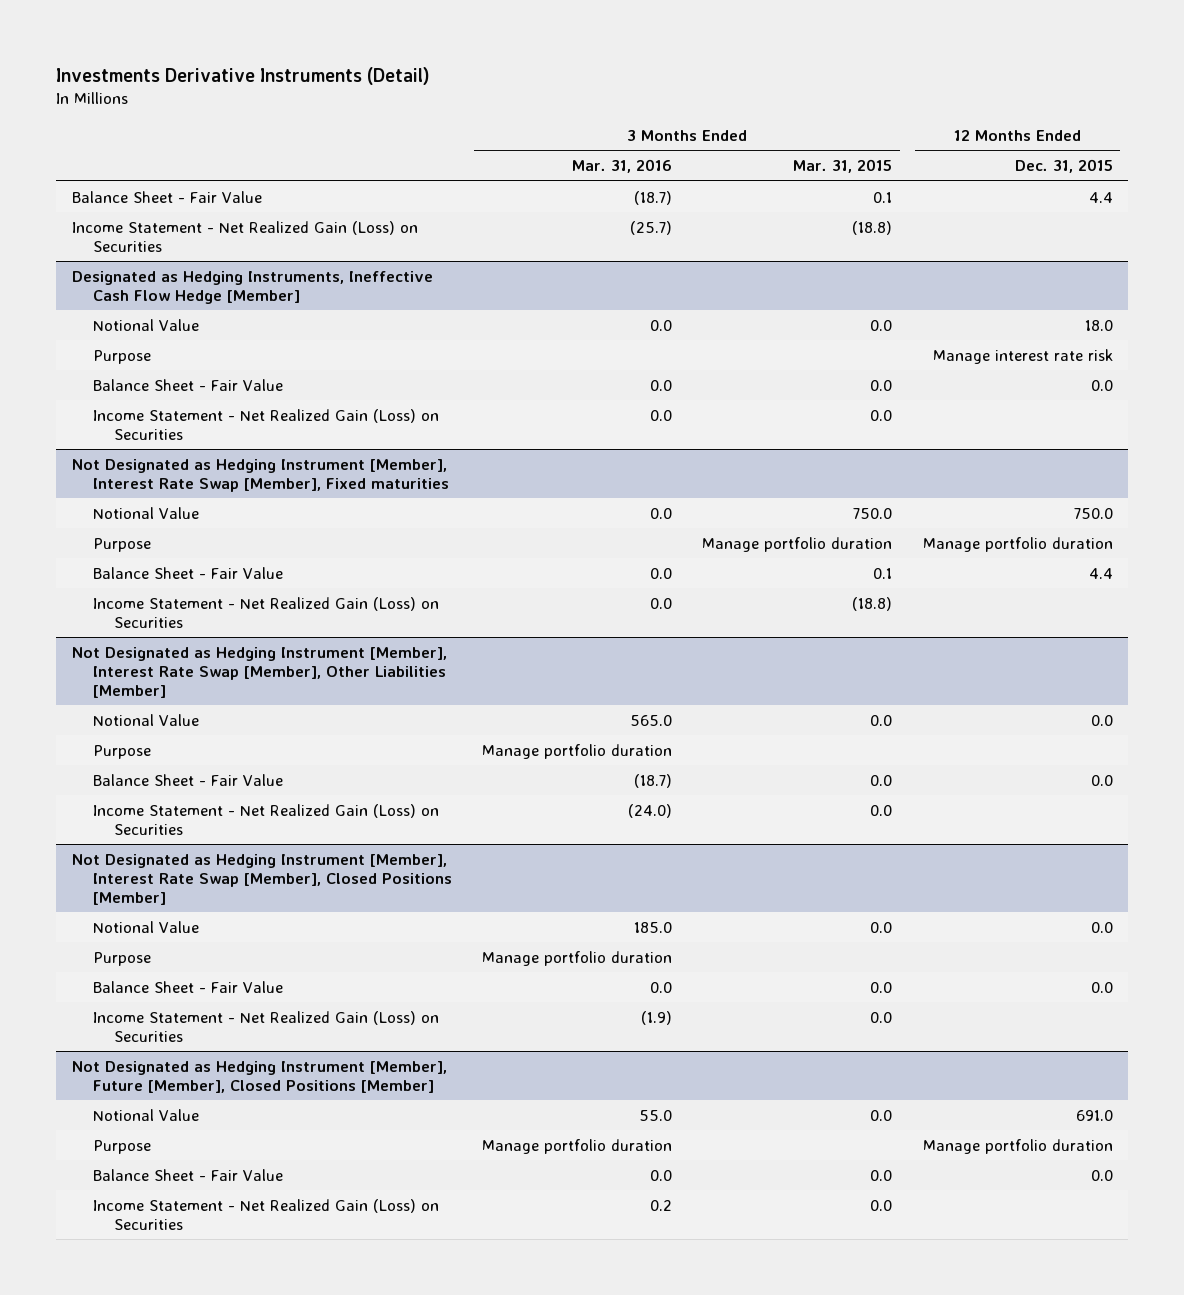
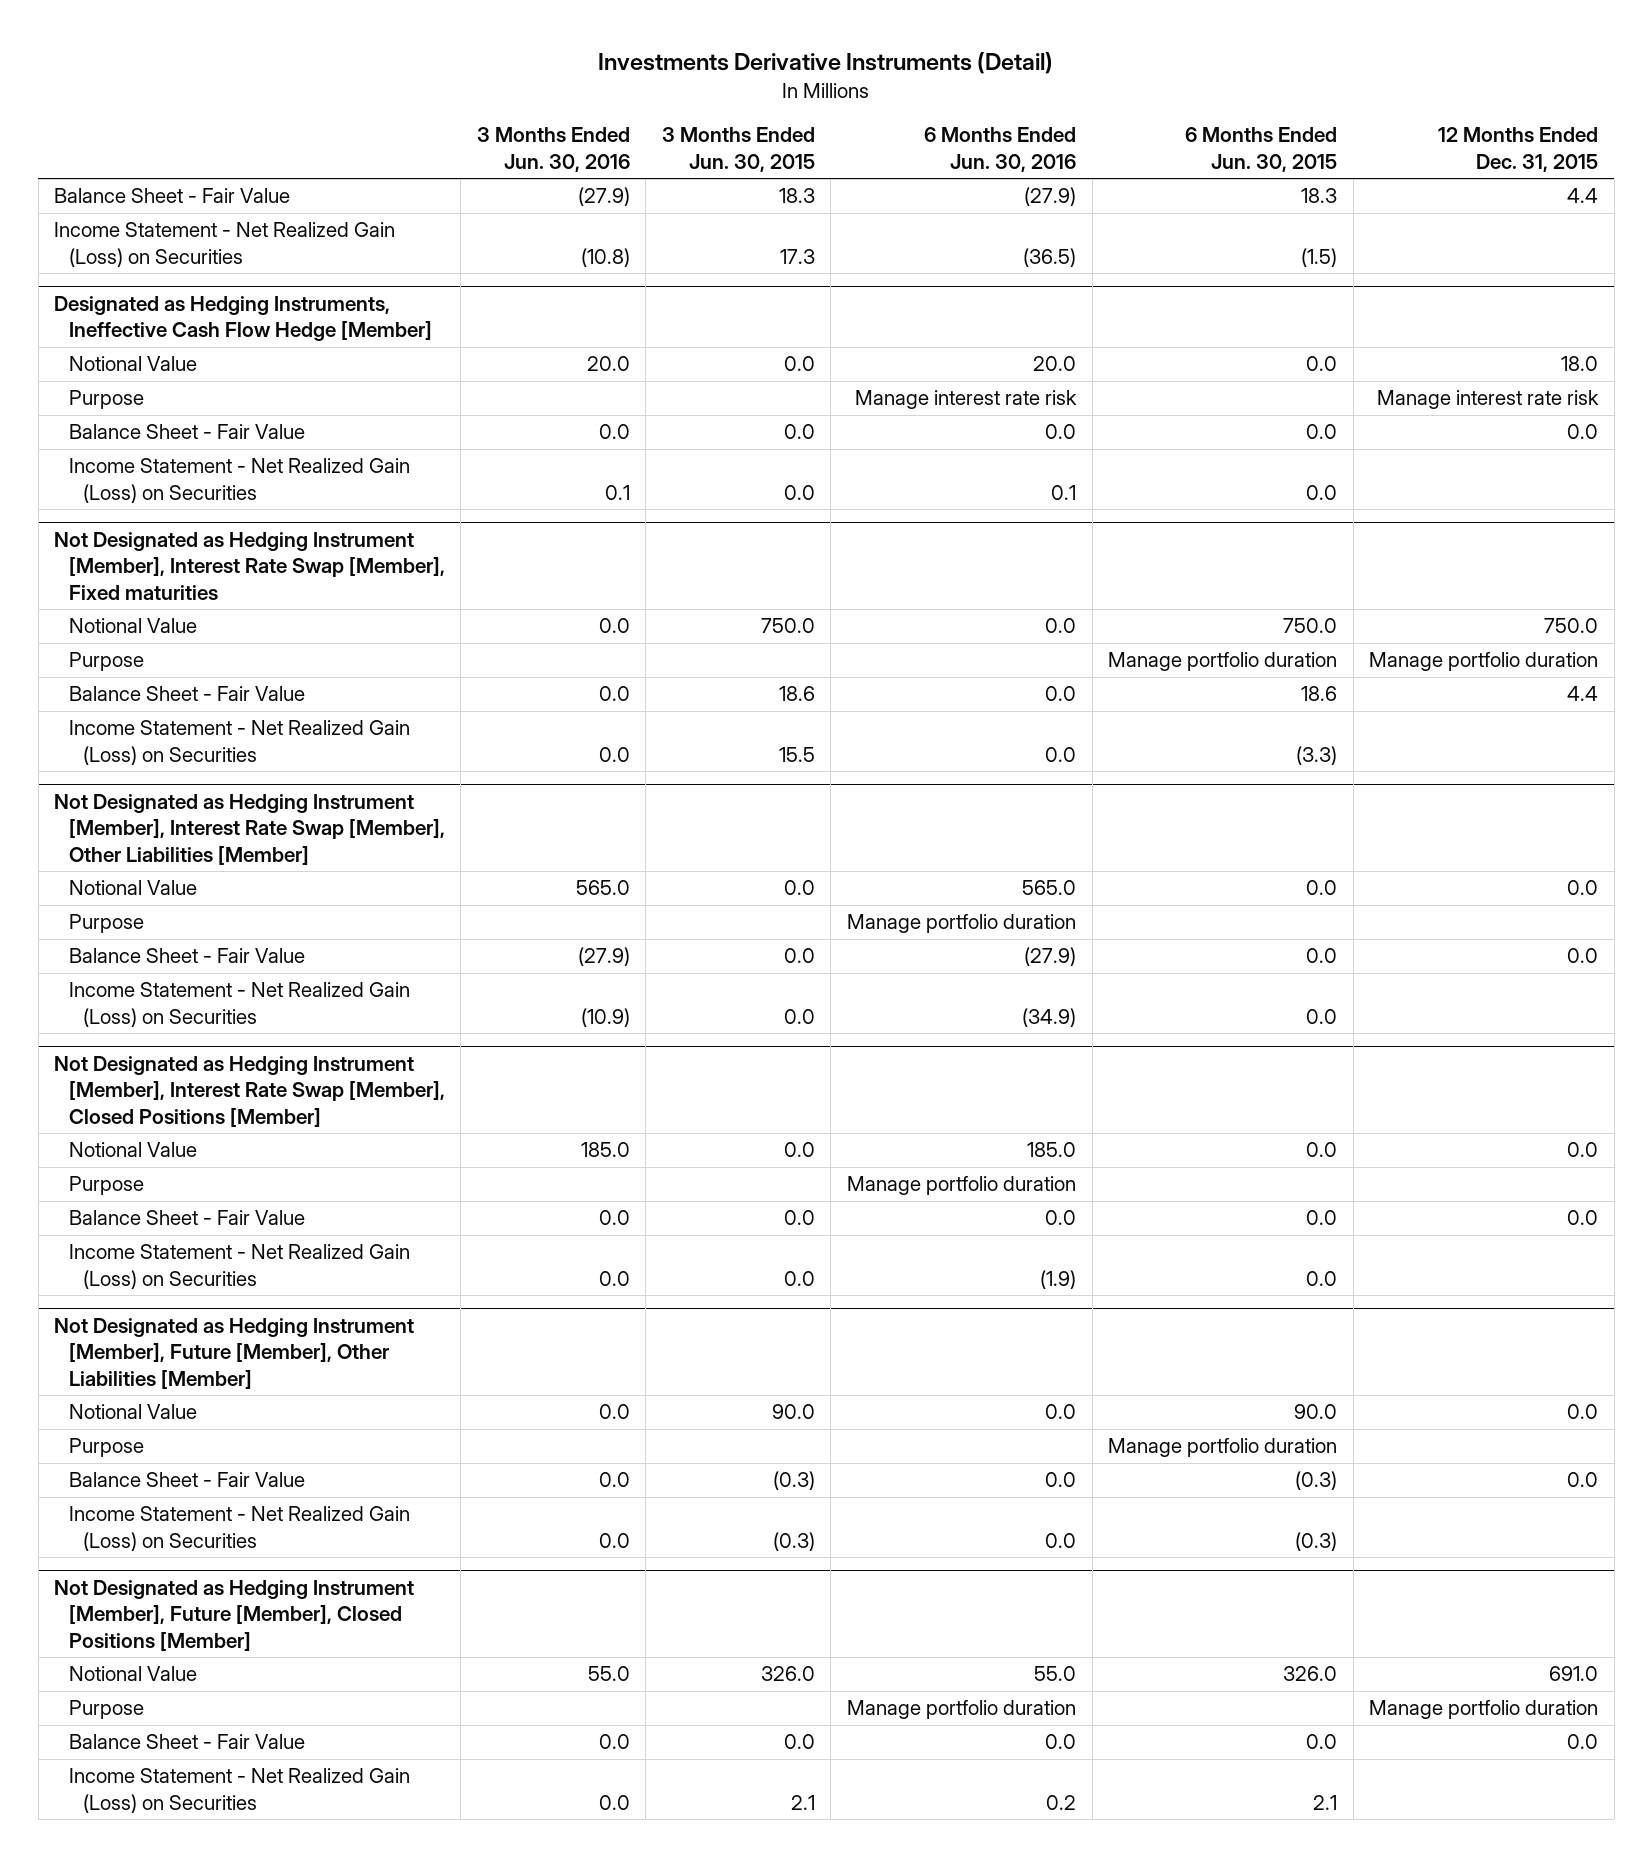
- | 3 Months Ended Mar. 31, 2016 | 3 Months Ended Mar. 31, 2015 | 12 Months Ended Dec. 31, 2015
+ | 3 Months Ended Jun. 30, 2016 | 3 Months Ended Jun. 30, 2015 | 6 Months Ended Jun. 30, 2016 | 6 Months Ended Jun. 30, 2015 | 12 Months Ended Dec. 31, 2015
+ Not Designated as Hedging Instrument [Member], Future [Member], Other Liabilities [Member]
+ Notional Value | 0.0 | 90.0 | 0.0 | 90.0 | 0.0
+ Purpose | | | | Manage portfolio duration |
+ Balance Sheet - Fair Value | 0.0 | (0.3) | 0.0 | (0.3) | 0.0
+ Income Statement - Net Realized Gain (Loss) on Securities | 0.0 | (0.3) | 0.0 | (0.3) |

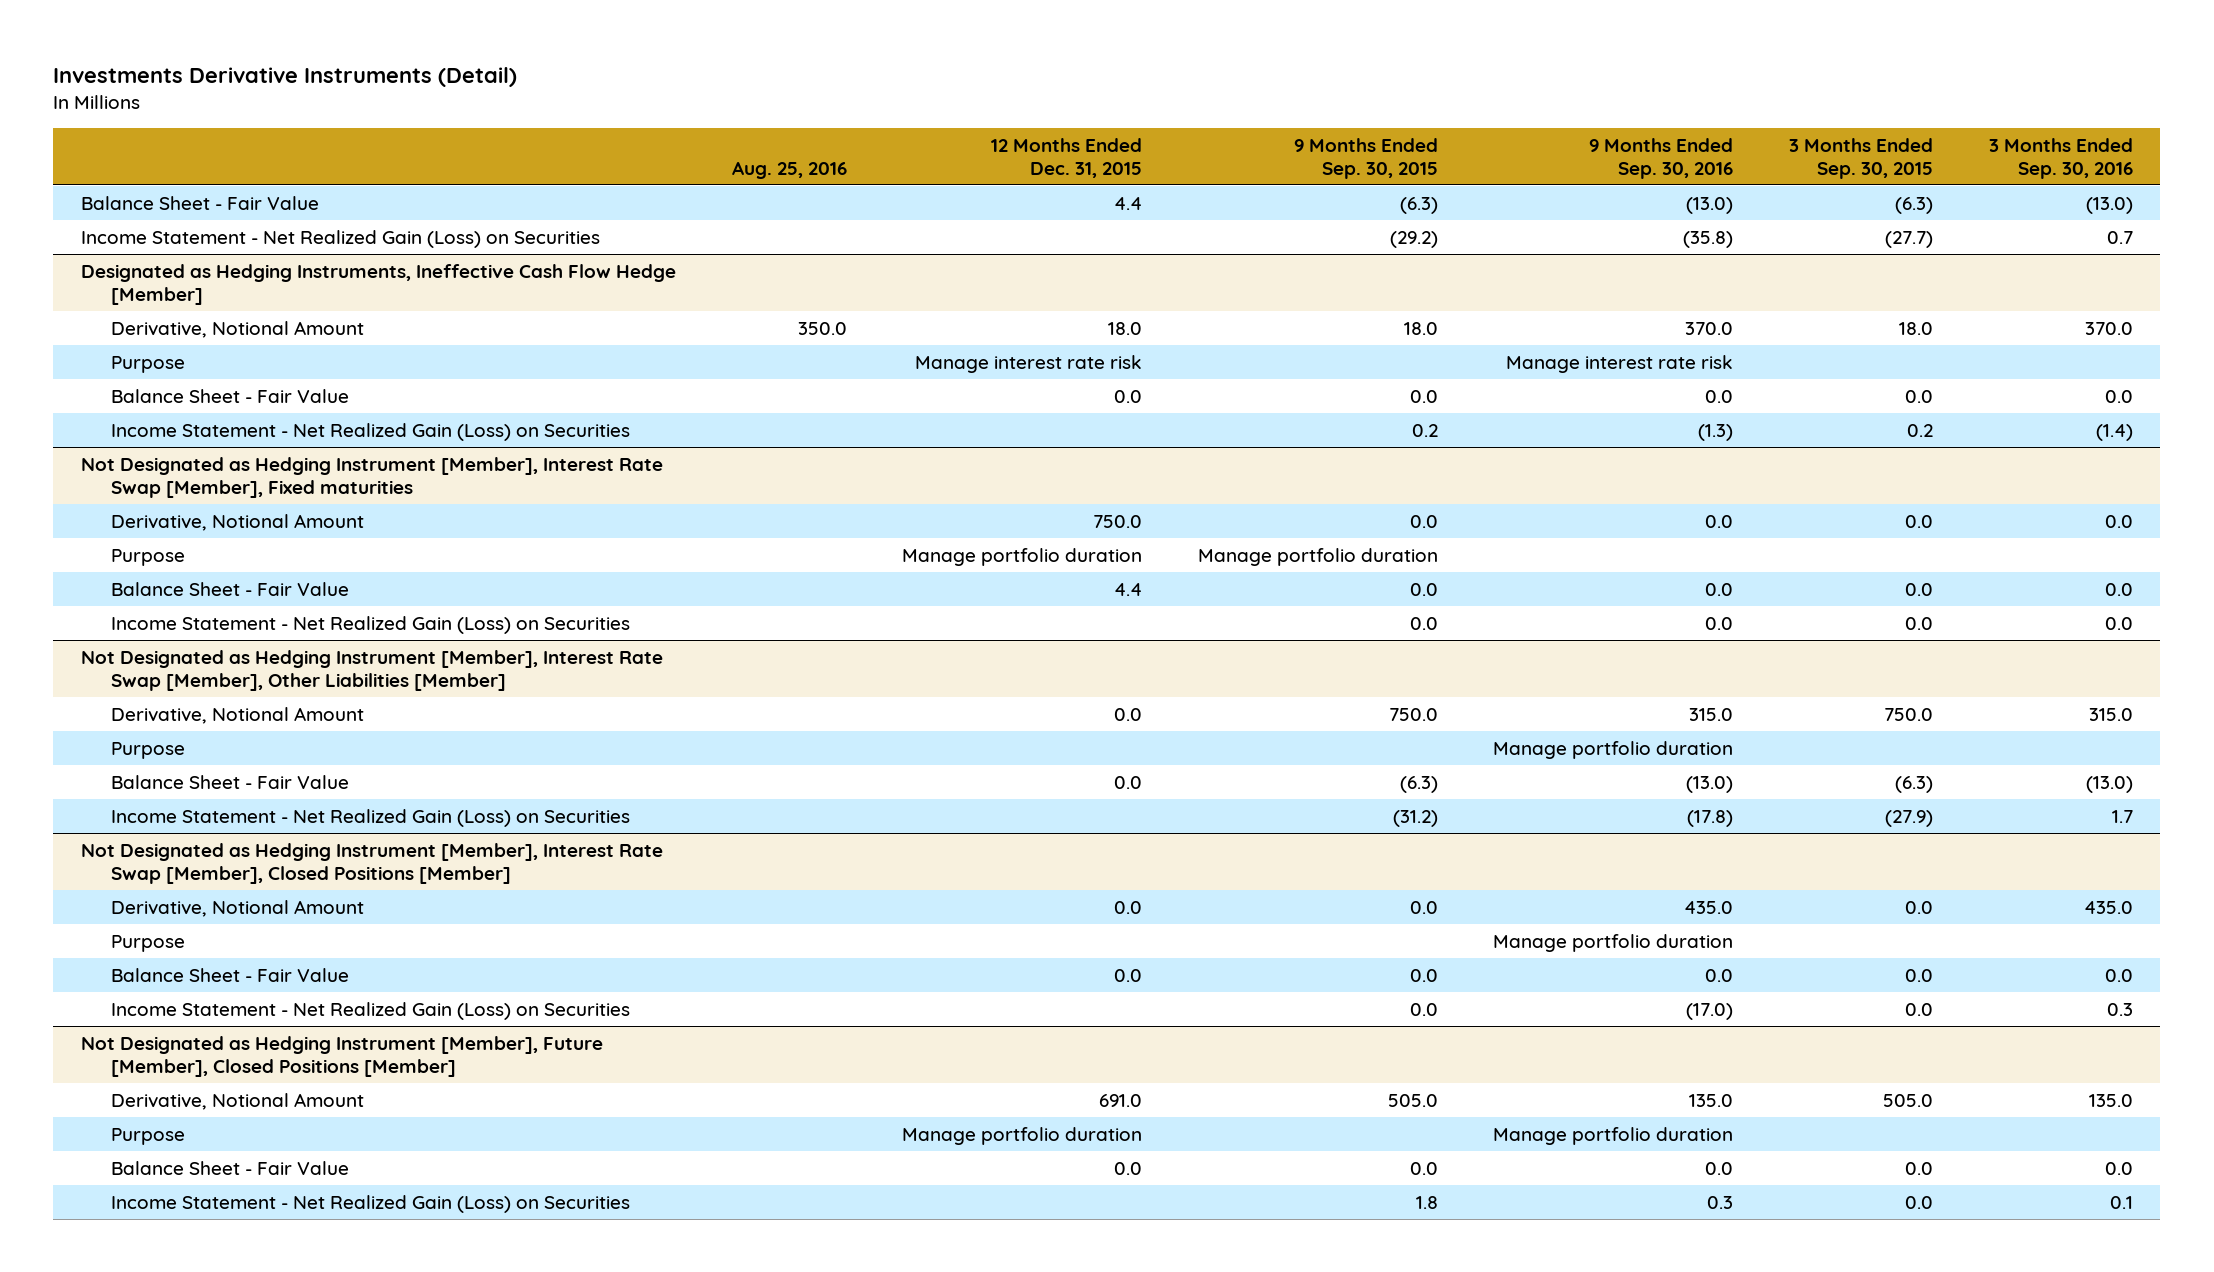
- | 3 Months Ended Jun. 30, 2016 | 3 Months Ended Jun. 30, 2015 | 6 Months Ended Jun. 30, 2016 | 6 Months Ended Jun. 30, 2015 | 12 Months Ended Dec. 31, 2015
+ | Aug. 25, 2016 | 12 Months Ended Dec. 31, 2015 | 9 Months Ended Sep. 30, 2015 | 9 Months Ended Sep. 30, 2016 | 3 Months Ended Sep. 30, 2015 | 3 Months Ended Sep. 30, 2016
@ Designated as Hedging Instruments, Ineffective Cash Flow Hedge [Member]
- Notional Value | 20.0 | 0.0 | 20.0 | 0.0 | 18.0
+ Derivative, Notional Amount | 350.0 | 18.0 | 18.0 | 370.0 | 18.0 | 370.0
@ Not Designated as Hedging Instrument [Member], Interest Rate Swap [Member], Fixed maturities
- Notional Value | 0.0 | 750.0 | 0.0 | 750.0 | 750.0
+ Derivative, Notional Amount | | 750.0 | 0.0 | 0.0 | 0.0 | 0.0
@ Not Designated as Hedging Instrument [Member], Interest Rate Swap [Member], Other Liabilities [Member]
- Notional Value | 565.0 | 0.0 | 565.0 | 0.0 | 0.0
+ Derivative, Notional Amount | | 0.0 | 750.0 | 315.0 | 750.0 | 315.0
@ Not Designated as Hedging Instrument [Member], Interest Rate Swap [Member], Closed Positions [Member]
- Notional Value | 185.0 | 0.0 | 185.0 | 0.0 | 0.0
- Purpose | | | Manage portfolio duration | |
- Balance Sheet - Fair Value | 0.0 | 0.0 | 0.0 | 0.0 | 0.0
- Income Statement - Net Realized Gain (Loss) on Securities | 0.0 | 0.0 | (1.9) | 0.0 |
- Not Designated as Hedging Instrument [Member], Future [Member], Other Liabilities [Member]
- Notional Value | 0.0 | 90.0 | 0.0 | 90.0 | 0.0
@ Not Designated as Hedging Instrument [Member], Interest Rate Swap [Member], Closed Positions [Member]
+ Derivative, Notional Amount | | 0.0 | 0.0 | 435.0 | 0.0 | 435.0
@ Not Designated as Hedging Instrument [Member], Future [Member], Closed Positions [Member]
- Notional Value | 55.0 | 326.0 | 55.0 | 326.0 | 691.0
+ Derivative, Notional Amount | | 691.0 | 505.0 | 135.0 | 505.0 | 135.0

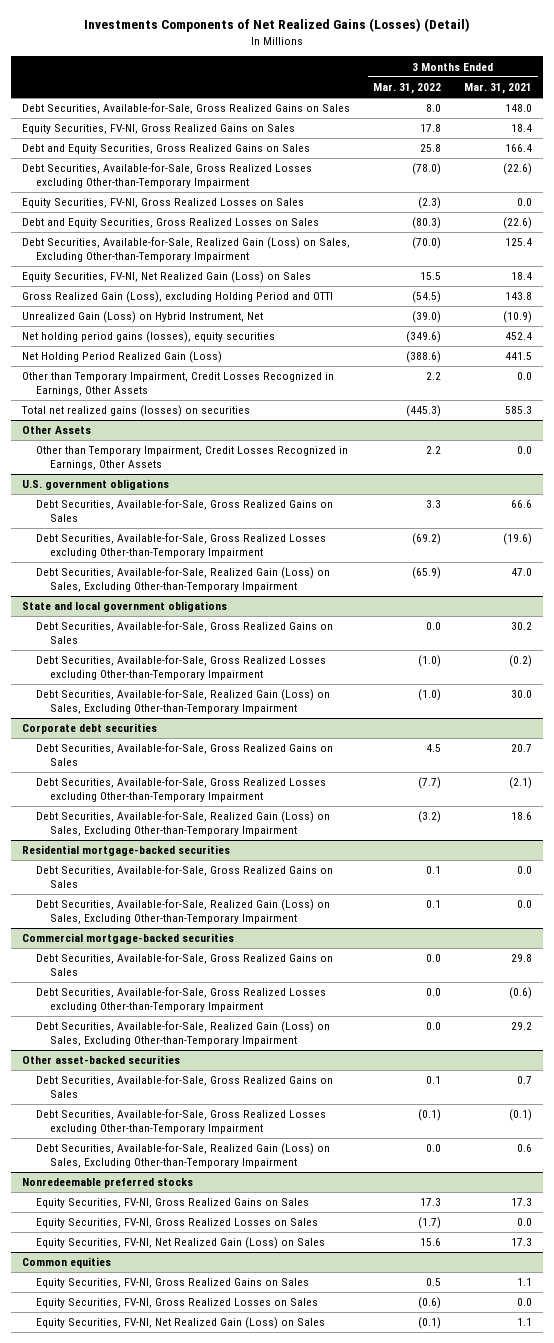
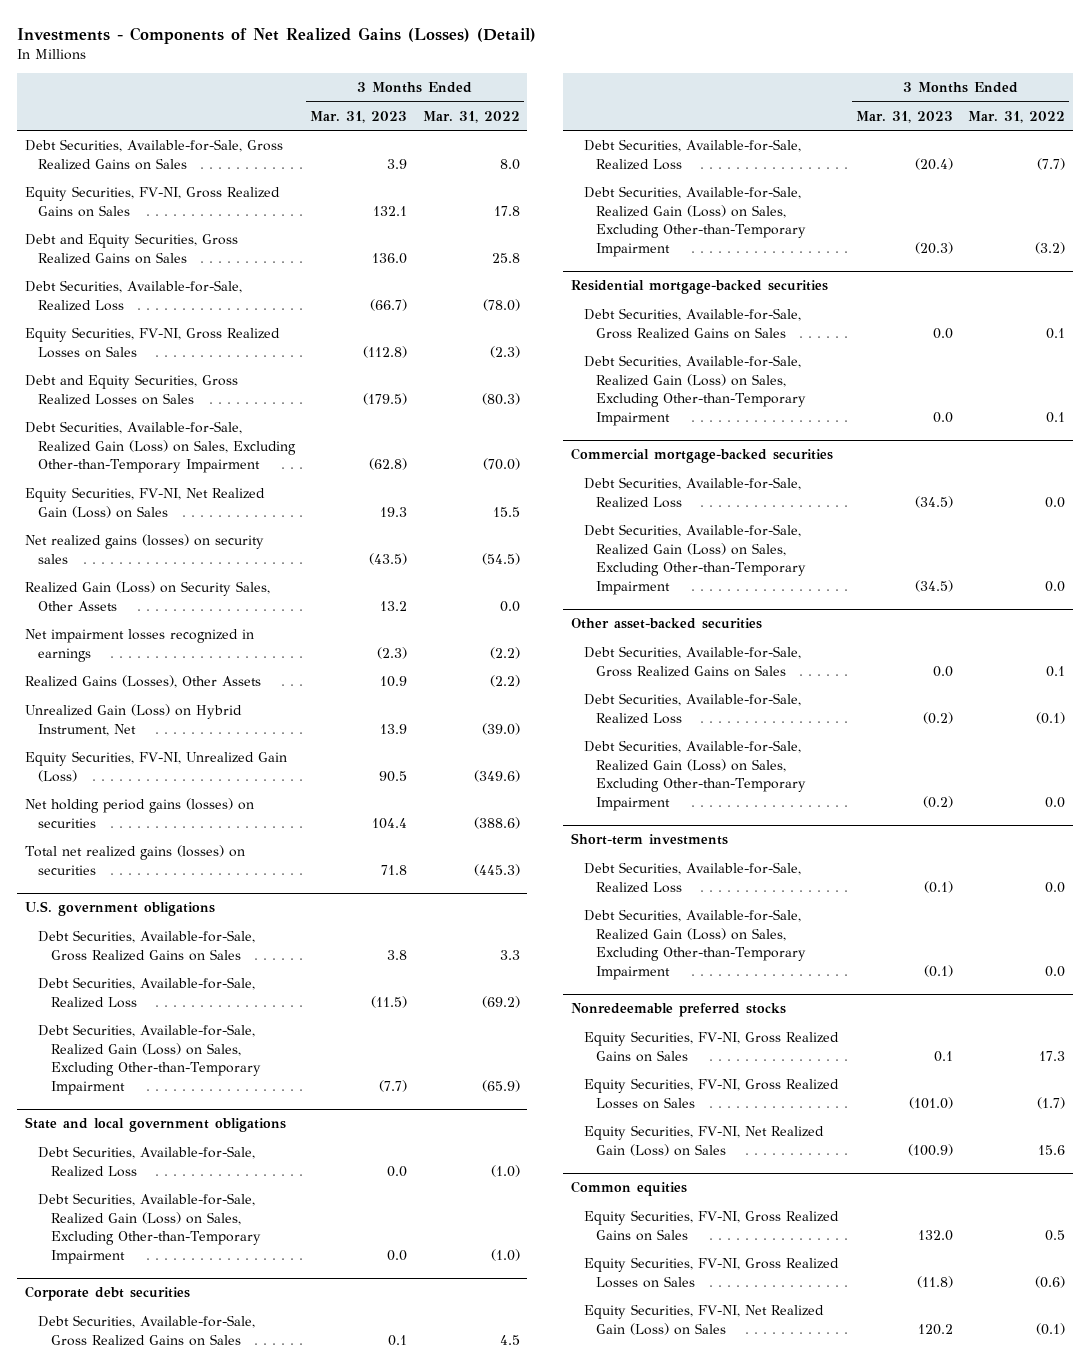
- Investments Components of Net Realized Gains (Losses) (Detail)
+ Investments - Components of Net Realized Gains (Losses) (Detail)
- | 3 Months Ended Mar. 31, 2022 | 3 Months Ended Mar. 31, 2021
+ | 3 Months Ended Mar. 31, 2023 | 3 Months Ended Mar. 31, 2022
- Debt Securities, Available-for-Sale, Gross Realized Losses excluding Other-than-Temporary Impairment | (78.0) | (22.6)
+ Debt Securities, Available-for-Sale, Realized Loss | (66.7) | (78.0)
- Gross Realized Gain (Loss), excluding Holding Period and OTTI | (54.5) | 143.8
+ Net realized gains (losses) on security sales | (43.5) | (54.5)
+ Realized Gain (Loss) on Security Sales, Other Assets | 13.2 | 0.0
+ Net impairment losses recognized in earnings | (2.3) | (2.2)
+ Realized Gains (Losses), Other Assets | 10.9 | (2.2)
- Net holding period gains (losses), equity securities | (349.6) | 452.4
- Net Holding Period Realized Gain (Loss) | (388.6) | 441.5
- Other than Temporary Impairment, Credit Losses Recognized in Earnings, Other Assets | 2.2 | 0.0
+ Equity Securities, FV-NI, Unrealized Gain (Loss) | 90.5 | (349.6)
+ Net holding period gains (losses) on securities | 104.4 | (388.6)
- Other Assets
- Other than Temporary Impairment, Credit Losses Recognized in Earnings, Other Assets | 2.2 | 0.0
@ U.S. government obligations
- Debt Securities, Available-for-Sale, Gross Realized Losses excluding Other-than-Temporary Impairment | (69.2) | (19.6)
+ Debt Securities, Available-for-Sale, Realized Loss | (11.5) | (69.2)
@ State and local government obligations
- Debt Securities, Available-for-Sale, Gross Realized Gains on Sales | 0.0 | 30.2
- Debt Securities, Available-for-Sale, Gross Realized Losses excluding Other-than-Temporary Impairment | (1.0) | (0.2)
+ Debt Securities, Available-for-Sale, Realized Loss | 0.0 | (1.0)
@ Corporate debt securities
- Debt Securities, Available-for-Sale, Gross Realized Losses excluding Other-than-Temporary Impairment | (7.7) | (2.1)
+ Debt Securities, Available-for-Sale, Realized Loss | (20.4) | (7.7)
@ Commercial mortgage-backed securities
- Debt Securities, Available-for-Sale, Gross Realized Gains on Sales | 0.0 | 29.8
- Debt Securities, Available-for-Sale, Gross Realized Losses excluding Other-than-Temporary Impairment | 0.0 | (0.6)
+ Debt Securities, Available-for-Sale, Realized Loss | (34.5) | 0.0
@ Other asset-backed securities
- Debt Securities, Available-for-Sale, Gross Realized Losses excluding Other-than-Temporary Impairment | (0.1) | (0.1)
+ Debt Securities, Available-for-Sale, Realized Loss | (0.2) | (0.1)
+ Short-term investments
+ Debt Securities, Available-for-Sale, Realized Loss | (0.1) | 0.0
+ Debt Securities, Available-for-Sale, Realized Gain (Loss) on Sales, Excluding Other-than-Temporary Impairment | (0.1) | 0.0

